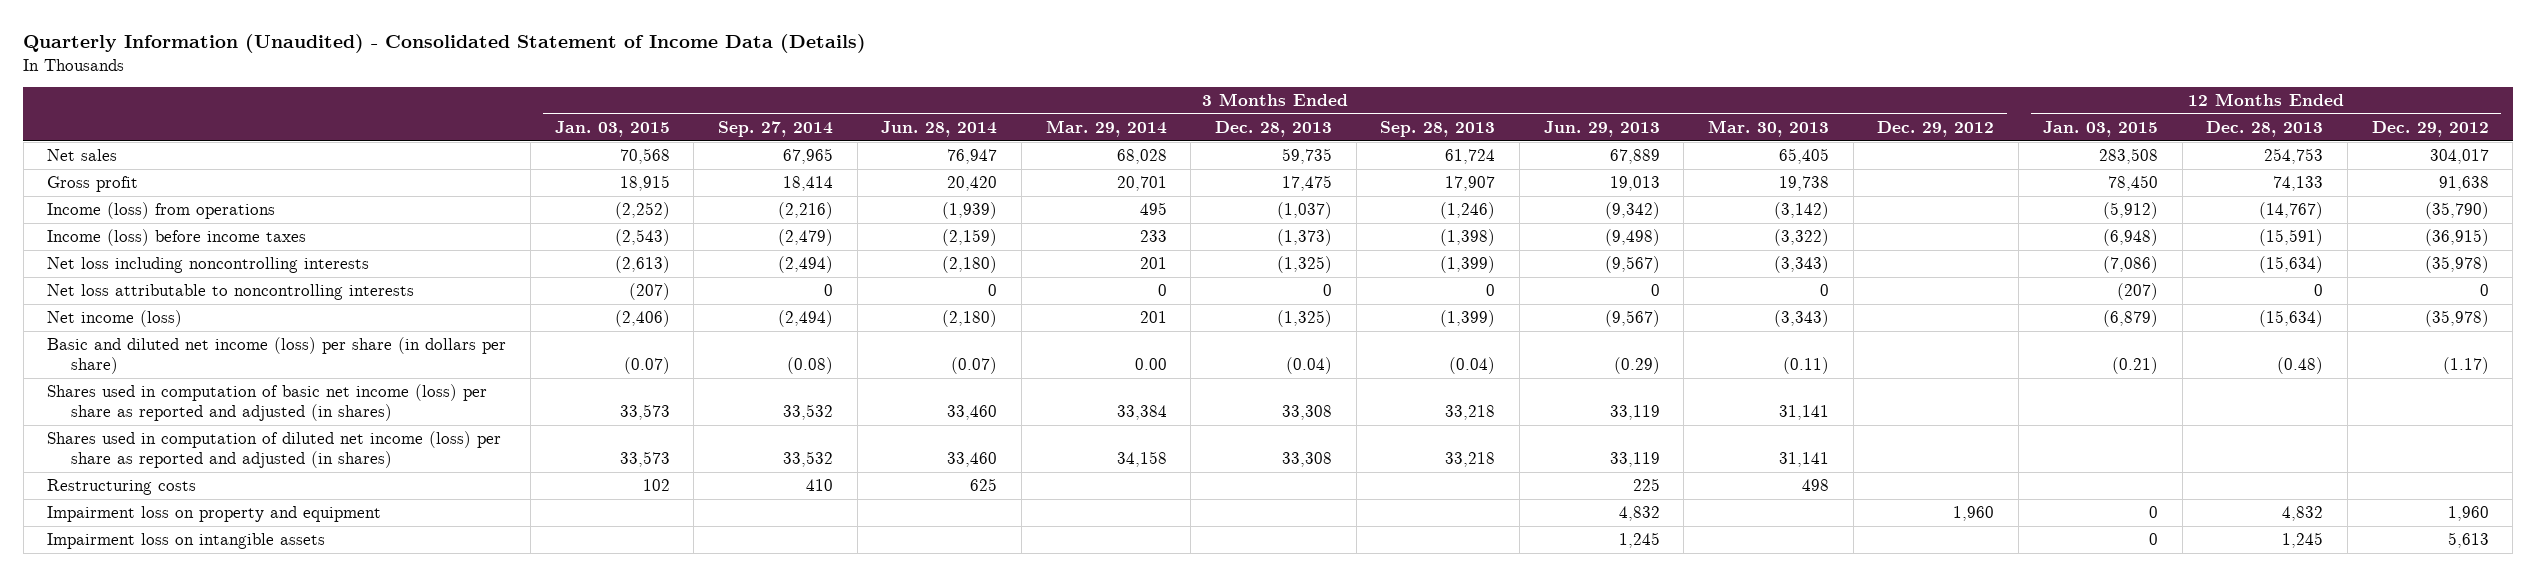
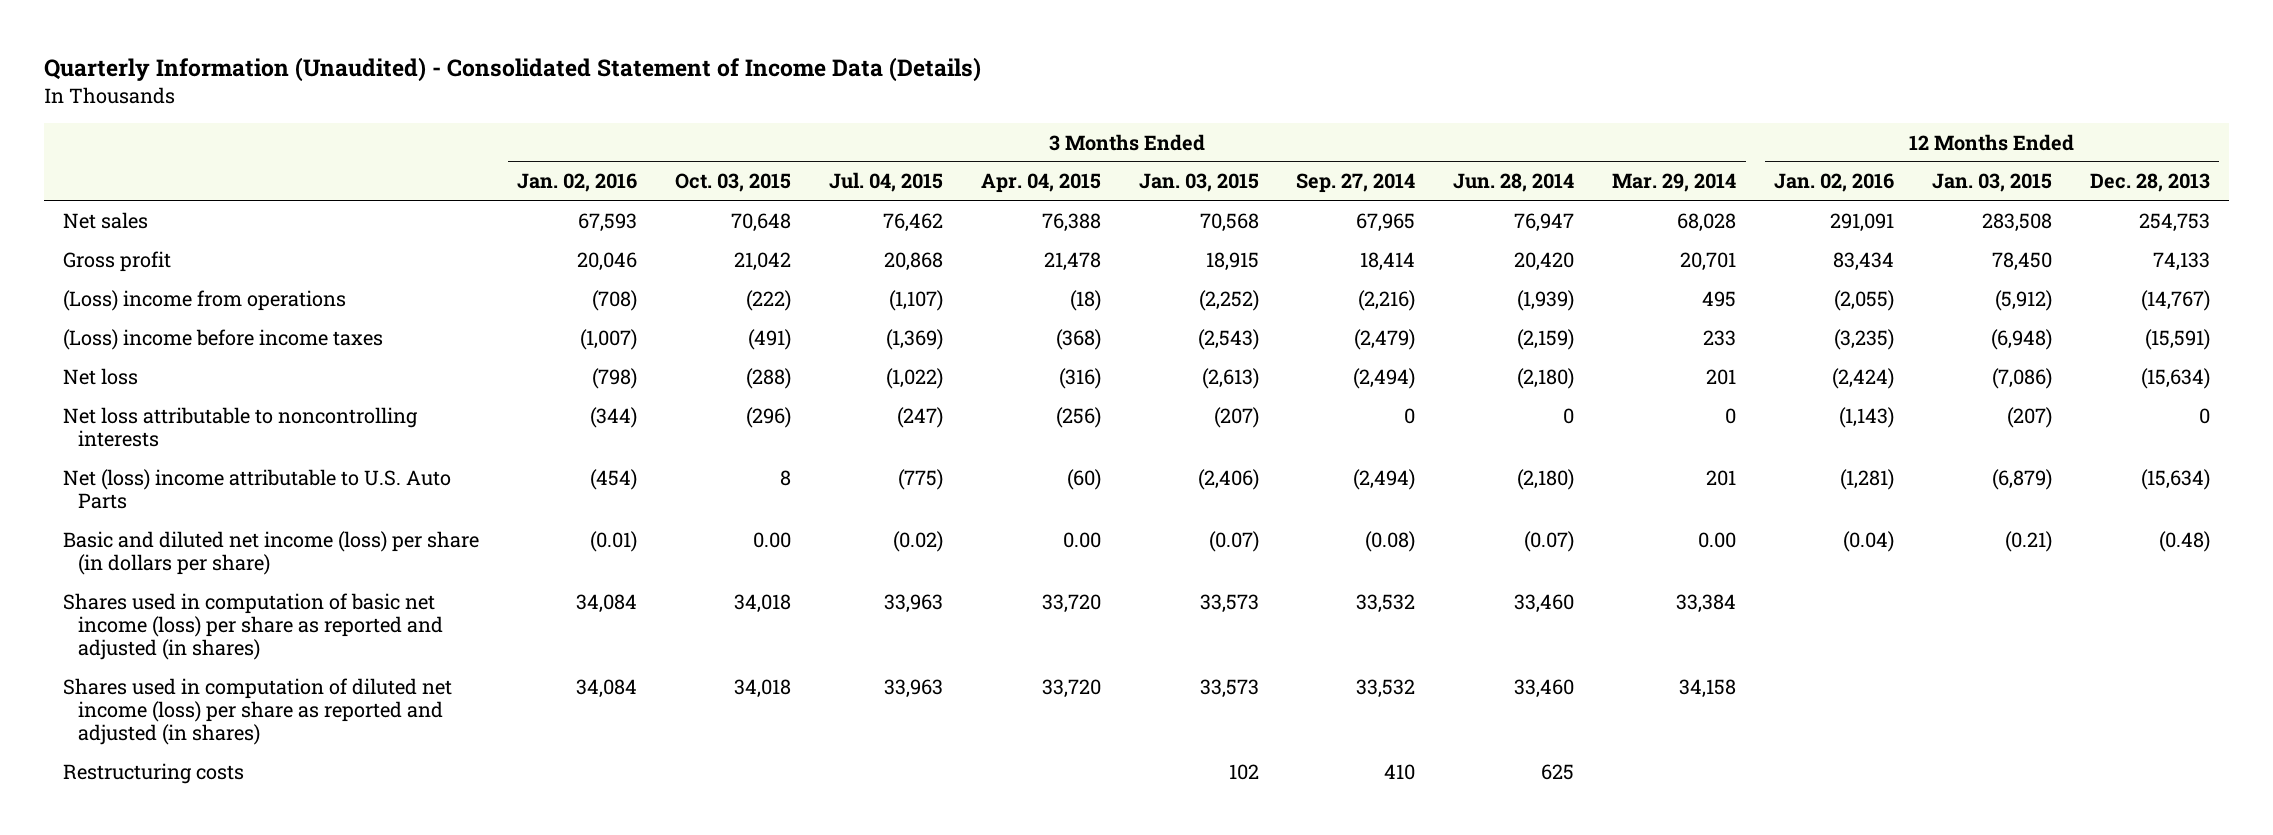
- | 3 Months Ended Jan. 03, 2015 | 3 Months Ended Sep. 27, 2014 | 3 Months Ended Jun. 28, 2014 | 3 Months Ended Mar. 29, 2014 | 3 Months Ended Dec. 28, 2013 | 3 Months Ended Sep. 28, 2013 | 3 Months Ended Jun. 29, 2013 | 3 Months Ended Mar. 30, 2013 | 3 Months Ended Dec. 29, 2012 | 12 Months Ended Jan. 03, 2015 | 12 Months Ended Dec. 28, 2013 | 12 Months Ended Dec. 29, 2012
+ | 3 Months Ended Jan. 02, 2016 | 3 Months Ended Oct. 03, 2015 | 3 Months Ended Jul. 04, 2015 | 3 Months Ended Apr. 04, 2015 | 3 Months Ended Jan. 03, 2015 | 3 Months Ended Sep. 27, 2014 | 3 Months Ended Jun. 28, 2014 | 3 Months Ended Mar. 29, 2014 | 12 Months Ended Jan. 02, 2016 | 12 Months Ended Jan. 03, 2015 | 12 Months Ended Dec. 28, 2013
- Income (loss) from operations | (2,252) | (2,216) | (1,939) | 495 | (1,037) | (1,246) | (9,342) | (3,142) | | (5,912) | (14,767) | (35,790)
- Income (loss) before income taxes | (2,543) | (2,479) | (2,159) | 233 | (1,373) | (1,398) | (9,498) | (3,322) | | (6,948) | (15,591) | (36,915)
- Net loss including noncontrolling interests | (2,613) | (2,494) | (2,180) | 201 | (1,325) | (1,399) | (9,567) | (3,343) | | (7,086) | (15,634) | (35,978)
+ (Loss) income from operations | (708) | (222) | (1,107) | (18) | (2,252) | (2,216) | (1,939) | 495 | (2,055) | (5,912) | (14,767)
+ (Loss) income before income taxes | (1,007) | (491) | (1,369) | (368) | (2,543) | (2,479) | (2,159) | 233 | (3,235) | (6,948) | (15,591)
+ Net loss | (798) | (288) | (1,022) | (316) | (2,613) | (2,494) | (2,180) | 201 | (2,424) | (7,086) | (15,634)
- Net income (loss) | (2,406) | (2,494) | (2,180) | 201 | (1,325) | (1,399) | (9,567) | (3,343) | | (6,879) | (15,634) | (35,978)
+ Net (loss) income attributable to U.S. Auto Parts | (454) | 8 | (775) | (60) | (2,406) | (2,494) | (2,180) | 201 | (1,281) | (6,879) | (15,634)
- Impairment loss on property and equipment | | | | | | | 4,832 | | 1,960 | 0 | 4,832 | 1,960
- Impairment loss on intangible assets | | | | | | | 1,245 | | | 0 | 1,245 | 5,613

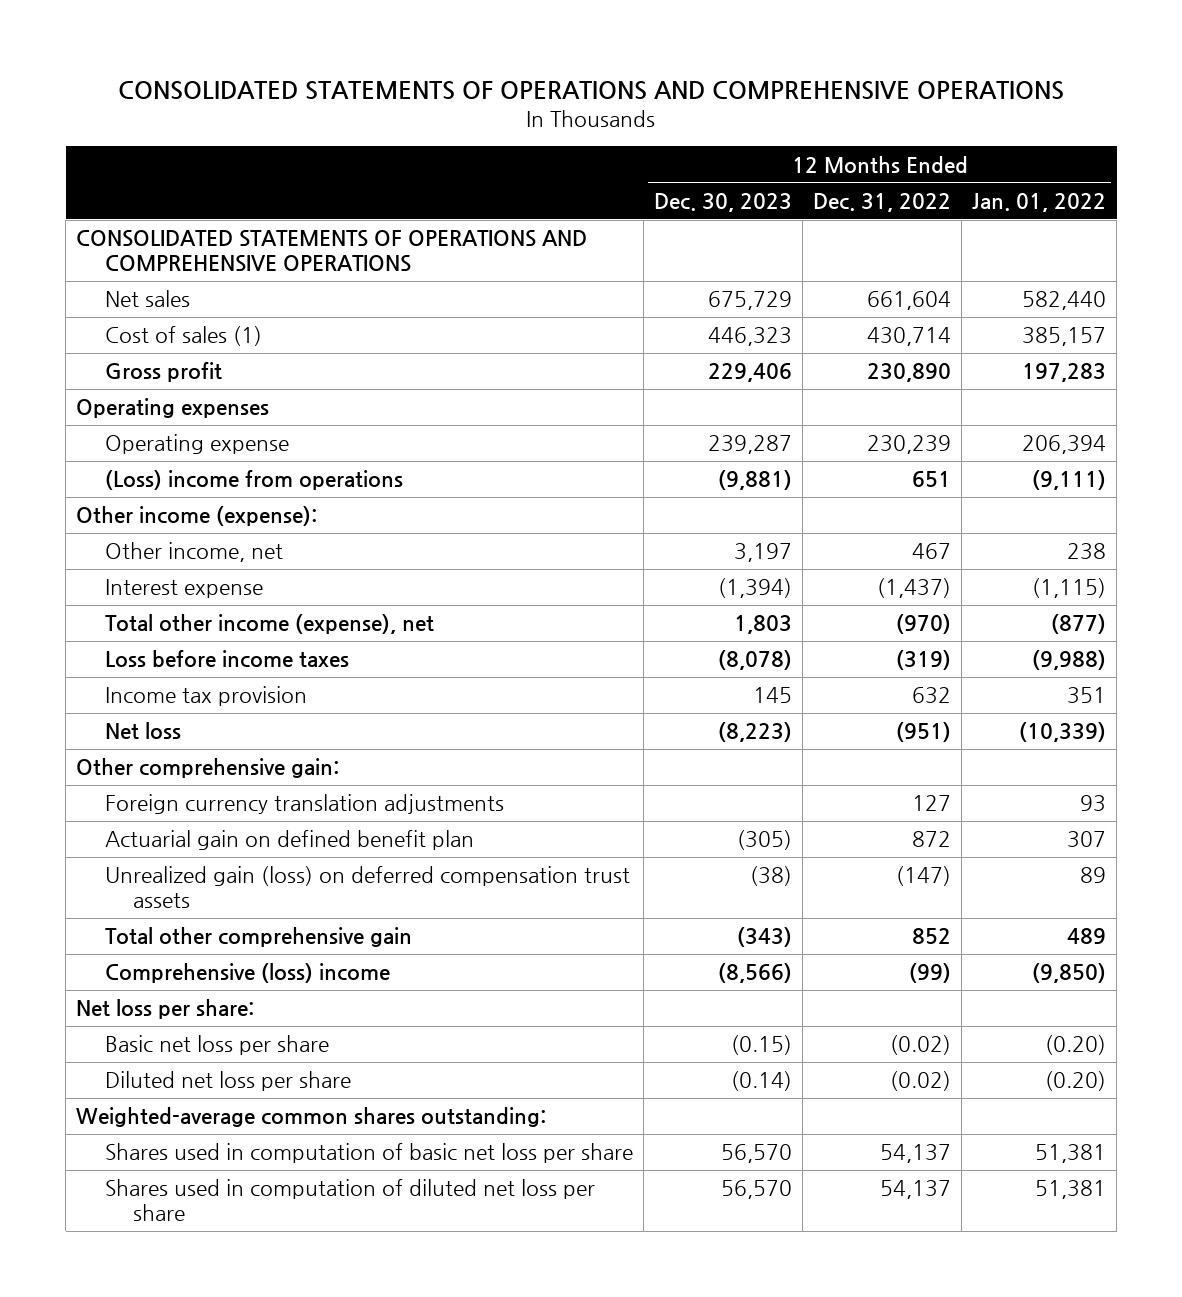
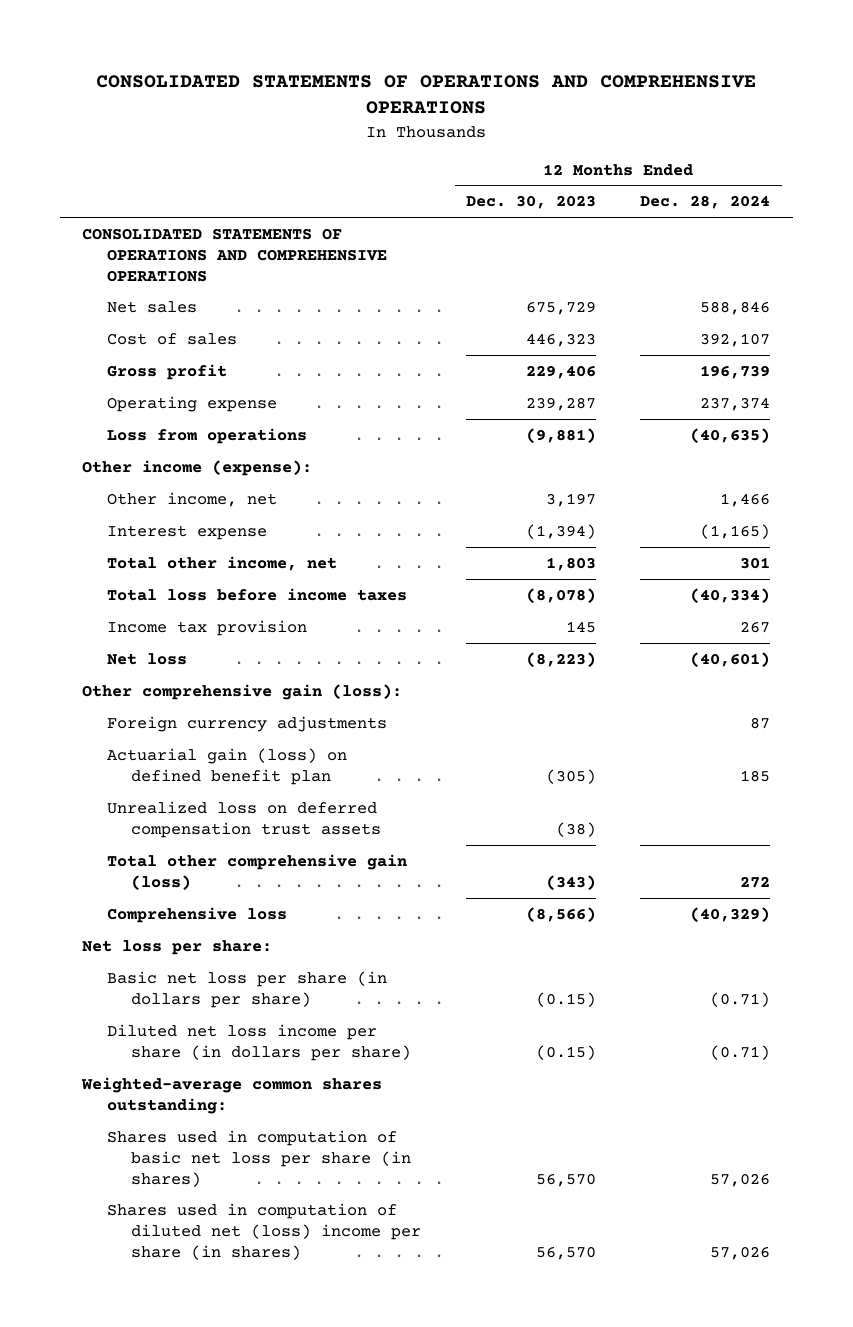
- | 12 Months Ended Dec. 30, 2023 | 12 Months Ended Dec. 31, 2022 | 12 Months Ended Jan. 01, 2022
+ | 12 Months Ended Dec. 30, 2023 | 12 Months Ended Dec. 28, 2024
- Cost of sales (1) | 446,323 | 430,714 | 385,157
+ Cost of sales | 446,323 | 392,107
- Operating expenses
- (Loss) income from operations | (9,881) | 651 | (9,111)
+ Loss from operations | (9,881) | (40,635)
- Total other income (expense), net | 1,803 | (970) | (877)
- Loss before income taxes | (8,078) | (319) | (9,988)
+ Total other income, net | 1,803 | 301
+ Total loss before income taxes | (8,078) | (40,334)
- Other comprehensive gain:
- Foreign currency translation adjustments | | 127 | 93
- Actuarial gain on defined benefit plan | (305) | 872 | 307
- Unrealized gain (loss) on deferred compensation trust assets | (38) | (147) | 89
- Total other comprehensive gain | (343) | 852 | 489
- Comprehensive (loss) income | (8,566) | (99) | (9,850)
+ Other comprehensive gain (loss):
+ Foreign currency adjustments | | 87
+ Actuarial gain (loss) on defined benefit plan | (305) | 185
+ Unrealized loss on deferred compensation trust assets | (38) |
+ Total other comprehensive gain (loss) | (343) | 272
+ Comprehensive loss | (8,566) | (40,329)
- Basic net loss per share | (0.15) | (0.02) | (0.20)
- Diluted net loss per share | (0.14) | (0.02) | (0.20)
+ Basic net loss per share (in dollars per share) | (0.15) | (0.71)
+ Diluted net loss income per share (in dollars per share) | (0.15) | (0.71)
- Shares used in computation of basic net loss per share | 56,570 | 54,137 | 51,381
- Shares used in computation of diluted net loss per share | 56,570 | 54,137 | 51,381
+ Shares used in computation of basic net loss per share (in shares) | 56,570 | 57,026
+ Shares used in computation of diluted net (loss) income per share (in shares) | 56,570 | 57,026

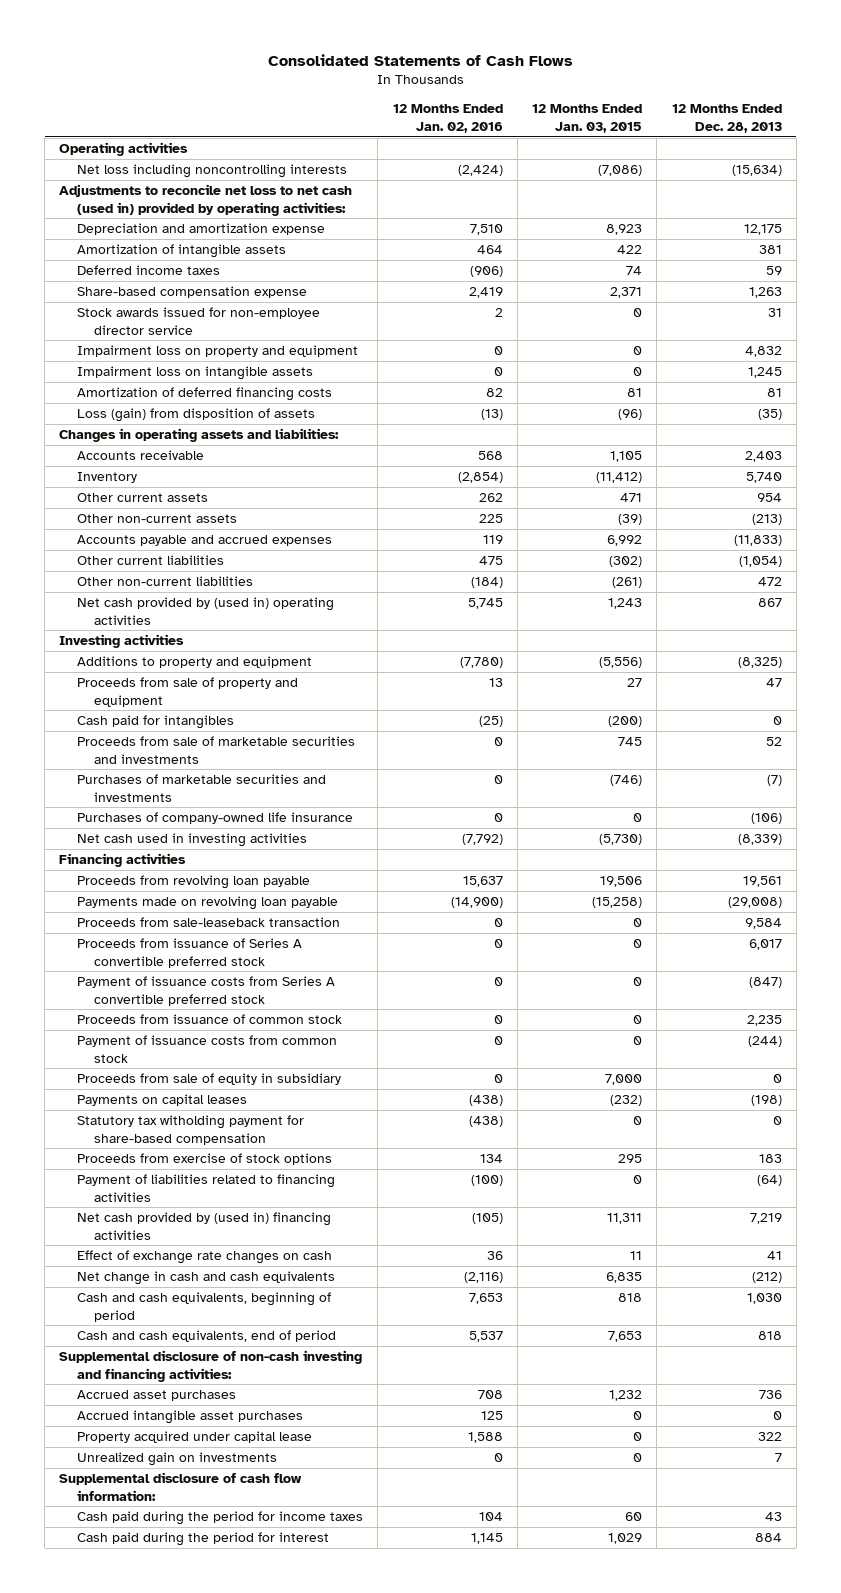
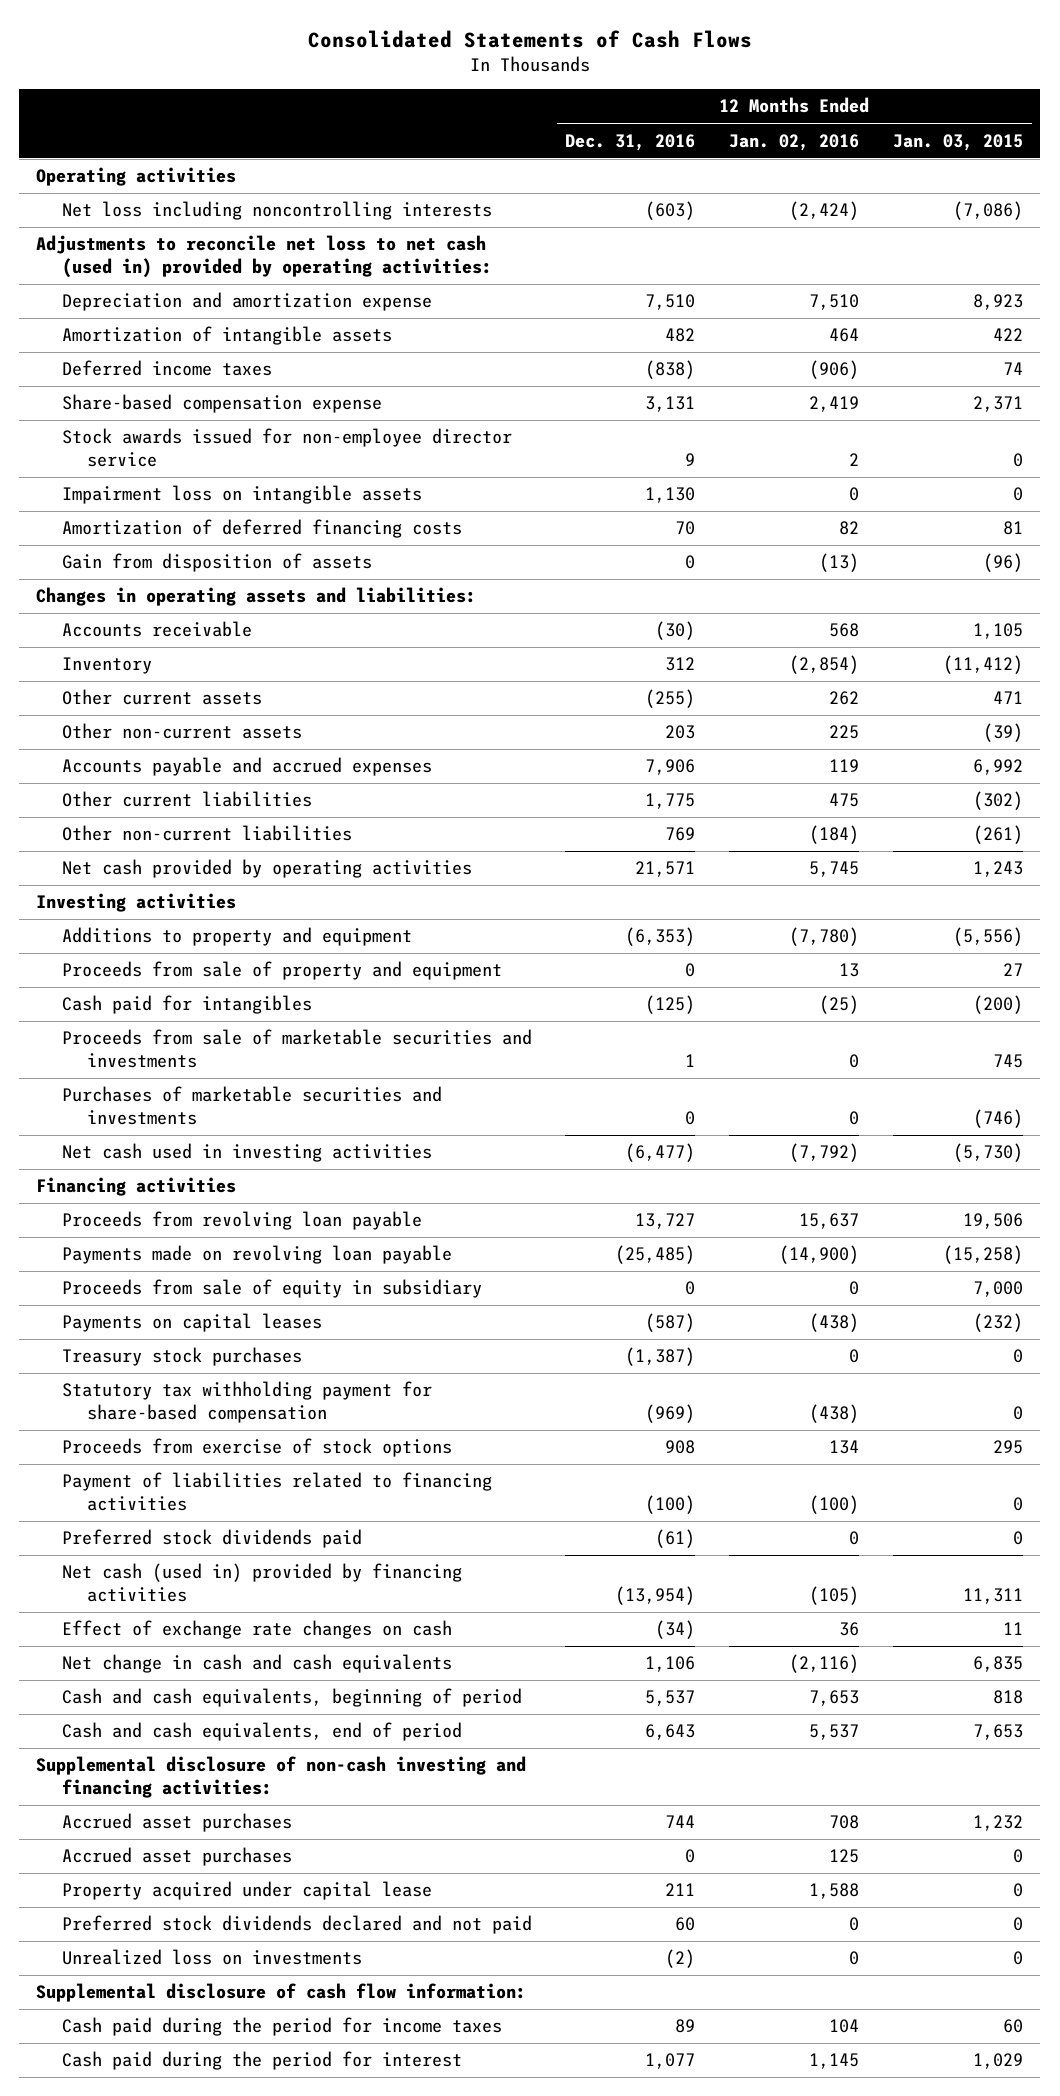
- | 12 Months Ended Jan. 02, 2016 | 12 Months Ended Jan. 03, 2015 | 12 Months Ended Dec. 28, 2013
+ | 12 Months Ended Dec. 31, 2016 | 12 Months Ended Jan. 02, 2016 | 12 Months Ended Jan. 03, 2015
- Impairment loss on property and equipment | 0 | 0 | 4,832
- Loss (gain) from disposition of assets | (13) | (96) | (35)
+ Gain from disposition of assets | 0 | (13) | (96)
- Net cash provided by (used in) operating activities | 5,745 | 1,243 | 867
+ Net cash provided by operating activities | 21,571 | 5,745 | 1,243
- Purchases of company-owned life insurance | 0 | 0 | (106)
- Proceeds from sale-leaseback transaction | 0 | 0 | 9,584
- Proceeds from issuance of Series A convertible preferred stock | 0 | 0 | 6,017
- Payment of issuance costs from Series A convertible preferred stock | 0 | 0 | (847)
- Proceeds from issuance of common stock | 0 | 0 | 2,235
- Payment of issuance costs from common stock | 0 | 0 | (244)
- Statutory tax witholding payment for share-based compensation | (438) | 0 | 0
+ Treasury stock purchases | (1,387) | 0 | 0
+ Statutory tax withholding payment for share-based compensation | (969) | (438) | 0
- Net cash provided by (used in) financing activities | (105) | 11,311 | 7,219
+ Preferred stock dividends paid | (61) | 0 | 0
+ Net cash (used in) provided by financing activities | (13,954) | (105) | 11,311
- Accrued intangible asset purchases | 125 | 0 | 0
+ Accrued asset purchases | 0 | 125 | 0
- Unrealized gain on investments | 0 | 0 | 7
+ Preferred stock dividends declared and not paid | 60 | 0 | 0
+ Unrealized loss on investments | (2) | 0 | 0

